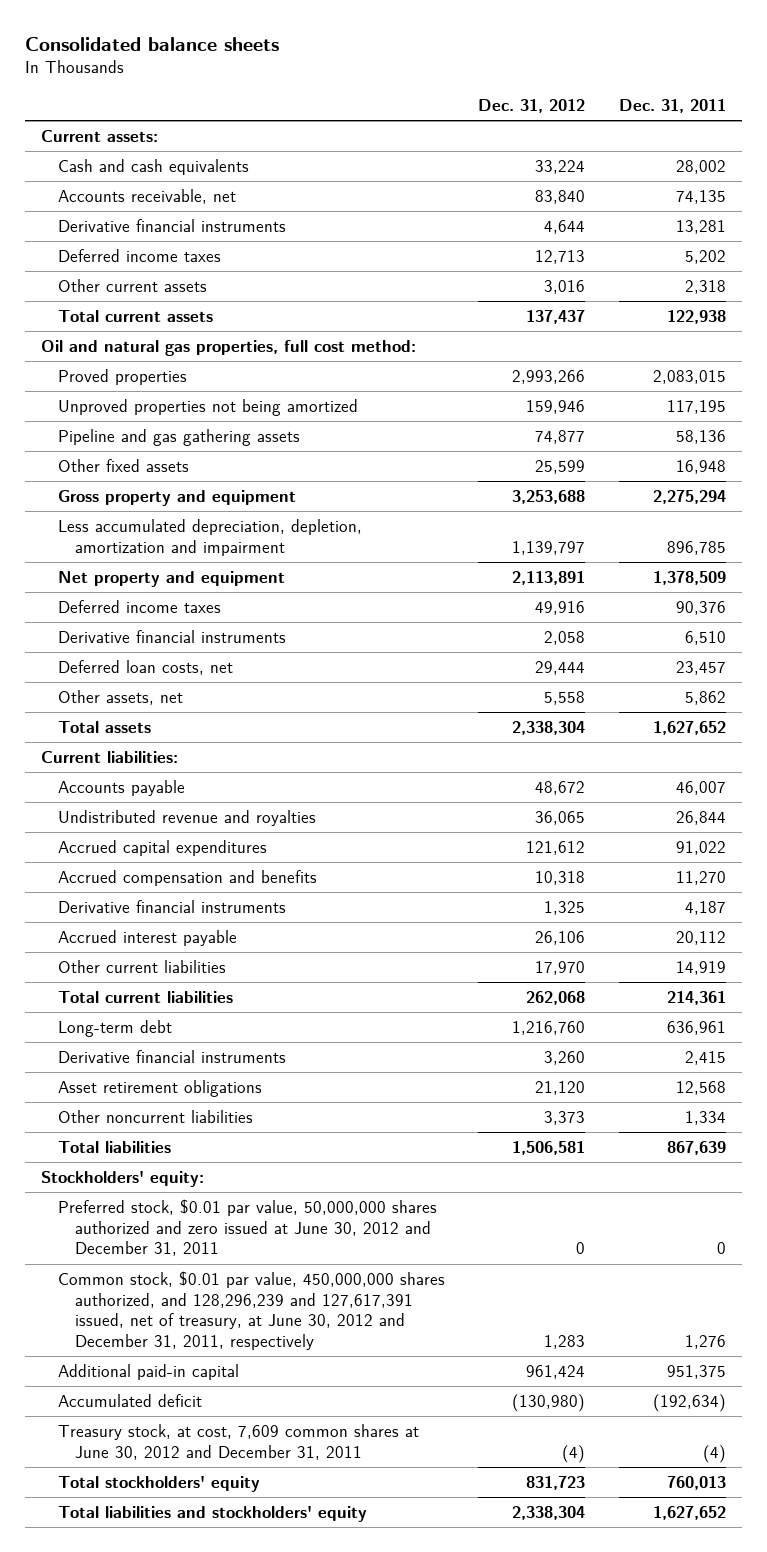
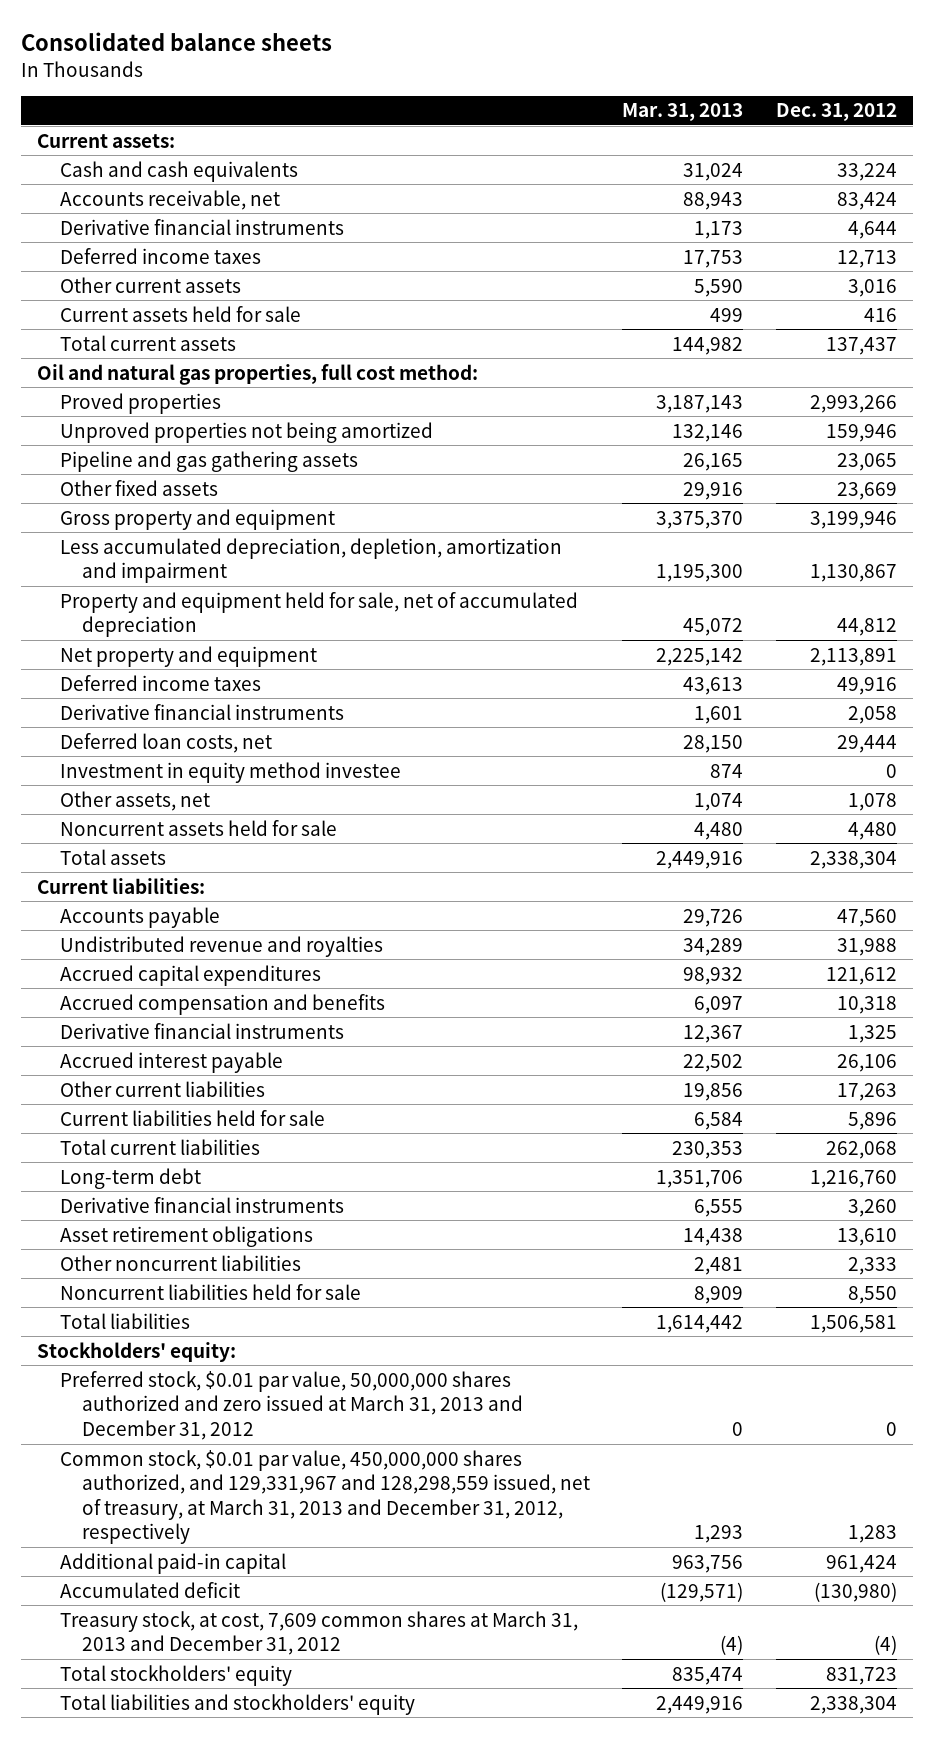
- | Dec. 31, 2012 | Dec. 31, 2011
+ | Mar. 31, 2013 | Dec. 31, 2012
- Accounts receivable, net | 83,840 | 74,135
+ Accounts receivable, net | 88,943 | 83,424
+ Current assets held for sale | 499 | 416
- Pipeline and gas gathering assets | 74,877 | 58,136
- Other fixed assets | 25,599 | 16,948
- Gross property and equipment | 3,253,688 | 2,275,294
- Less accumulated depreciation, depletion, amortization and impairment | 1,139,797 | 896,785
+ Pipeline and gas gathering assets | 26,165 | 23,065
+ Other fixed assets | 29,916 | 23,669
+ Gross property and equipment | 3,375,370 | 3,199,946
+ Less accumulated depreciation, depletion, amortization and impairment | 1,195,300 | 1,130,867
+ Property and equipment held for sale, net of accumulated depreciation | 45,072 | 44,812
- Other assets, net | 5,558 | 5,862
+ Investment in equity method investee | 874 | 0
+ Other assets, net | 1,074 | 1,078
+ Noncurrent assets held for sale | 4,480 | 4,480
- Accounts payable | 48,672 | 46,007
- Undistributed revenue and royalties | 36,065 | 26,844
+ Accounts payable | 29,726 | 47,560
+ Undistributed revenue and royalties | 34,289 | 31,988
- Other current liabilities | 17,970 | 14,919
+ Other current liabilities | 19,856 | 17,263
+ Current liabilities held for sale | 6,584 | 5,896
- Asset retirement obligations | 21,120 | 12,568
- Other noncurrent liabilities | 3,373 | 1,334
+ Asset retirement obligations | 14,438 | 13,610
+ Other noncurrent liabilities | 2,481 | 2,333
+ Noncurrent liabilities held for sale | 8,909 | 8,550
- Preferred stock, $0.01 par value, 50,000,000 shares authorized and zero issued at June 30, 2012 and December 31, 2011 | 0 | 0
- Common stock, $0.01 par value, 450,000,000 shares authorized, and 128,296,239 and 127,617,391 issued, net of treasury, at June 30, 2012 and December 31, 2011, respectively | 1,283 | 1,276
+ Preferred stock, $0.01 par value, 50,000,000 shares authorized and zero issued at March 31, 2013 and December 31, 2012 | 0 | 0
+ Common stock, $0.01 par value, 450,000,000 shares authorized, and 129,331,967 and 128,298,559 issued, net of treasury, at March 31, 2013 and December 31, 2012, respectively | 1,293 | 1,283
- Treasury stock, at cost, 7,609 common shares at June 30, 2012 and December 31, 2011 | (4) | (4)
+ Treasury stock, at cost, 7,609 common shares at March 31, 2013 and December 31, 2012 | (4) | (4)

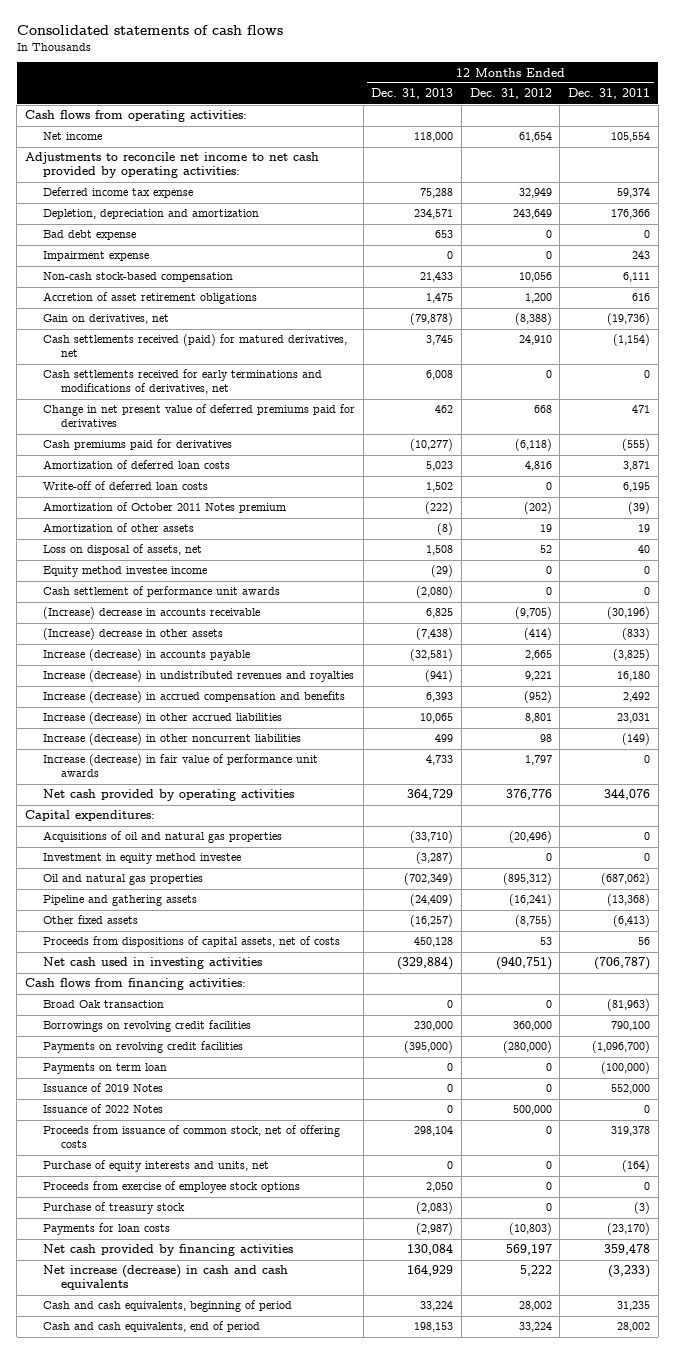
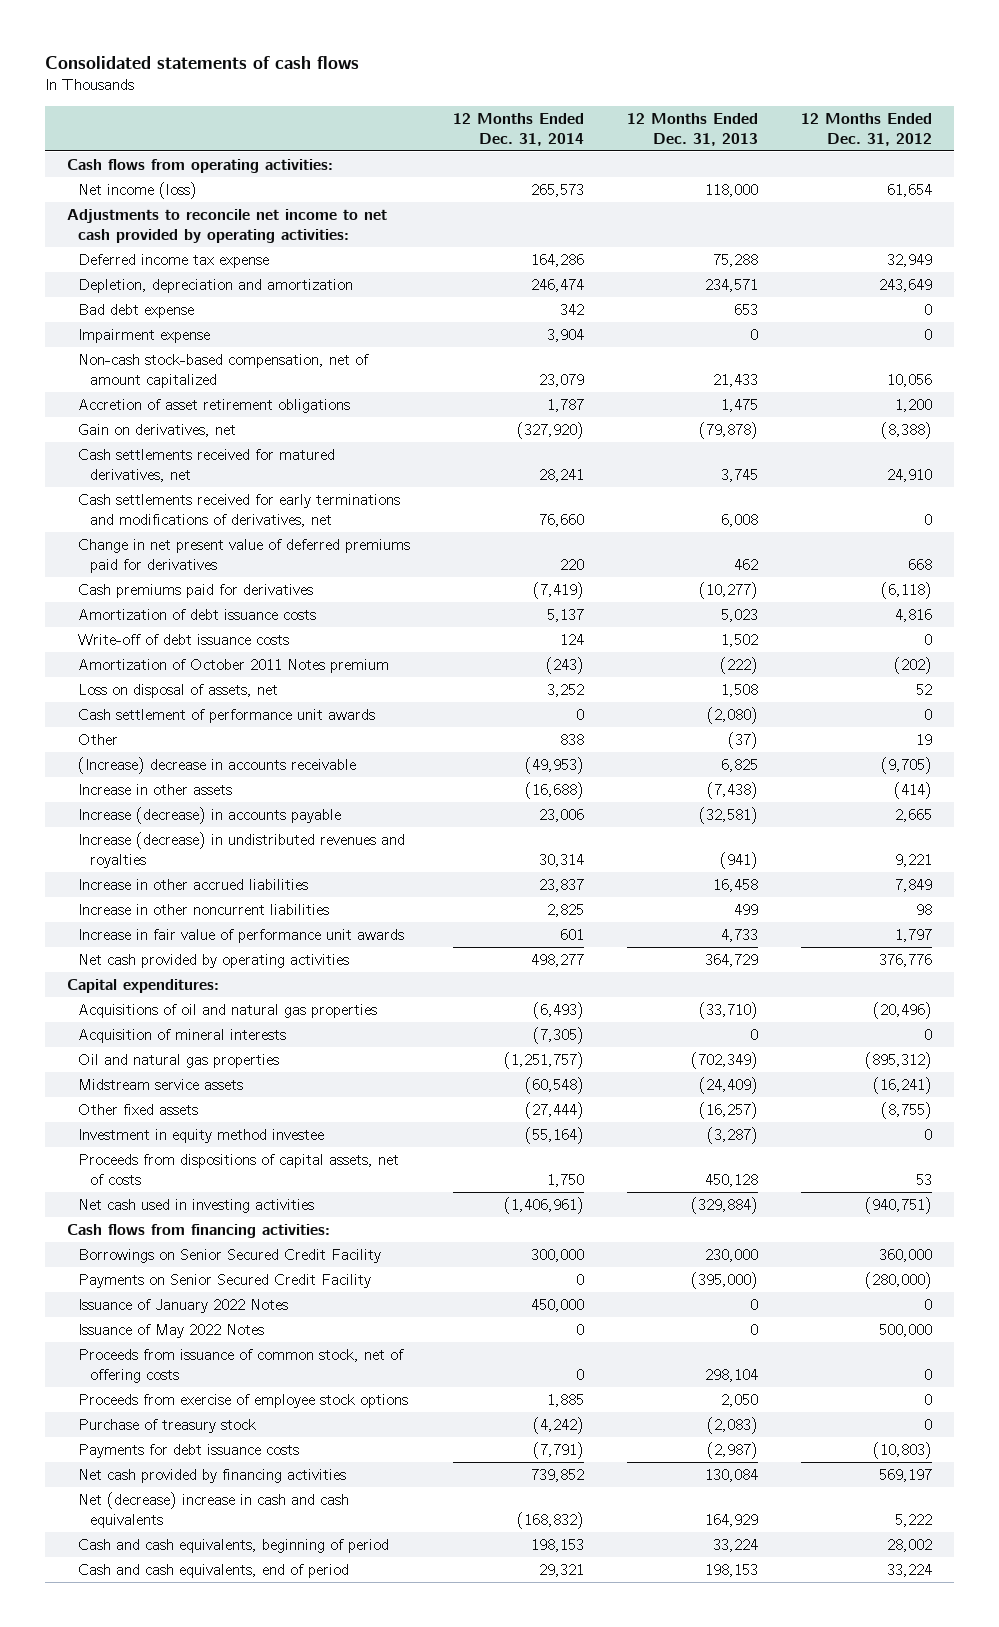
- | 12 Months Ended Dec. 31, 2013 | 12 Months Ended Dec. 31, 2012 | 12 Months Ended Dec. 31, 2011
+ | 12 Months Ended Dec. 31, 2014 | 12 Months Ended Dec. 31, 2013 | 12 Months Ended Dec. 31, 2012
- Net income | 118,000 | 61,654 | 105,554
+ Net income (loss) | 265,573 | 118,000 | 61,654
- Non-cash stock-based compensation | 21,433 | 10,056 | 6,111
+ Non-cash stock-based compensation, net of amount capitalized | 23,079 | 21,433 | 10,056
- Cash settlements received (paid) for matured derivatives, net | 3,745 | 24,910 | (1,154)
+ Cash settlements received for matured derivatives, net | 28,241 | 3,745 | 24,910
- Amortization of deferred loan costs | 5,023 | 4,816 | 3,871
- Write-off of deferred loan costs | 1,502 | 0 | 6,195
+ Amortization of debt issuance costs | 5,137 | 5,023 | 4,816
+ Write-off of debt issuance costs | 124 | 1,502 | 0
- Amortization of other assets | (8) | 19 | 19
- Equity method investee income | (29) | 0 | 0
+ Other | 838 | (37) | 19
- (Increase) decrease in other assets | (7,438) | (414) | (833)
+ Increase in other assets | (16,688) | (7,438) | (414)
- Increase (decrease) in accrued compensation and benefits | 6,393 | (952) | 2,492
- Increase (decrease) in other accrued liabilities | 10,065 | 8,801 | 23,031
- Increase (decrease) in other noncurrent liabilities | 499 | 98 | (149)
- Increase (decrease) in fair value of performance unit awards | 4,733 | 1,797 | 0
+ Increase in other accrued liabilities | 23,837 | 16,458 | 7,849
+ Increase in other noncurrent liabilities | 2,825 | 499 | 98
+ Increase in fair value of performance unit awards | 601 | 4,733 | 1,797
+ Acquisition of mineral interests | (7,305) | 0 | 0
- Pipeline and gathering assets | (24,409) | (16,241) | (13,368)
+ Midstream service assets | (60,548) | (24,409) | (16,241)
moved down: Investment in equity method investee | (55,164) | (3,287) | 0
- Broad Oak transaction | 0 | 0 | (81,963)
- Borrowings on revolving credit facilities | 230,000 | 360,000 | 790,100
- Payments on revolving credit facilities | (395,000) | (280,000) | (1,096,700)
- Payments on term loan | 0 | 0 | (100,000)
- Issuance of 2019 Notes | 0 | 0 | 552,000
- Issuance of 2022 Notes | 0 | 500,000 | 0
+ Borrowings on Senior Secured Credit Facility | 300,000 | 230,000 | 360,000
+ Payments on Senior Secured Credit Facility | 0 | (395,000) | (280,000)
+ Issuance of January 2022 Notes | 450,000 | 0 | 0
+ Issuance of May 2022 Notes | 0 | 0 | 500,000
- Purchase of equity interests and units, net | 0 | 0 | (164)
- Payments for loan costs | (2,987) | (10,803) | (23,170)
+ Payments for debt issuance costs | (7,791) | (2,987) | (10,803)
- Net increase (decrease) in cash and cash equivalents | 164,929 | 5,222 | (3,233)
+ Net (decrease) increase in cash and cash equivalents | (168,832) | 164,929 | 5,222

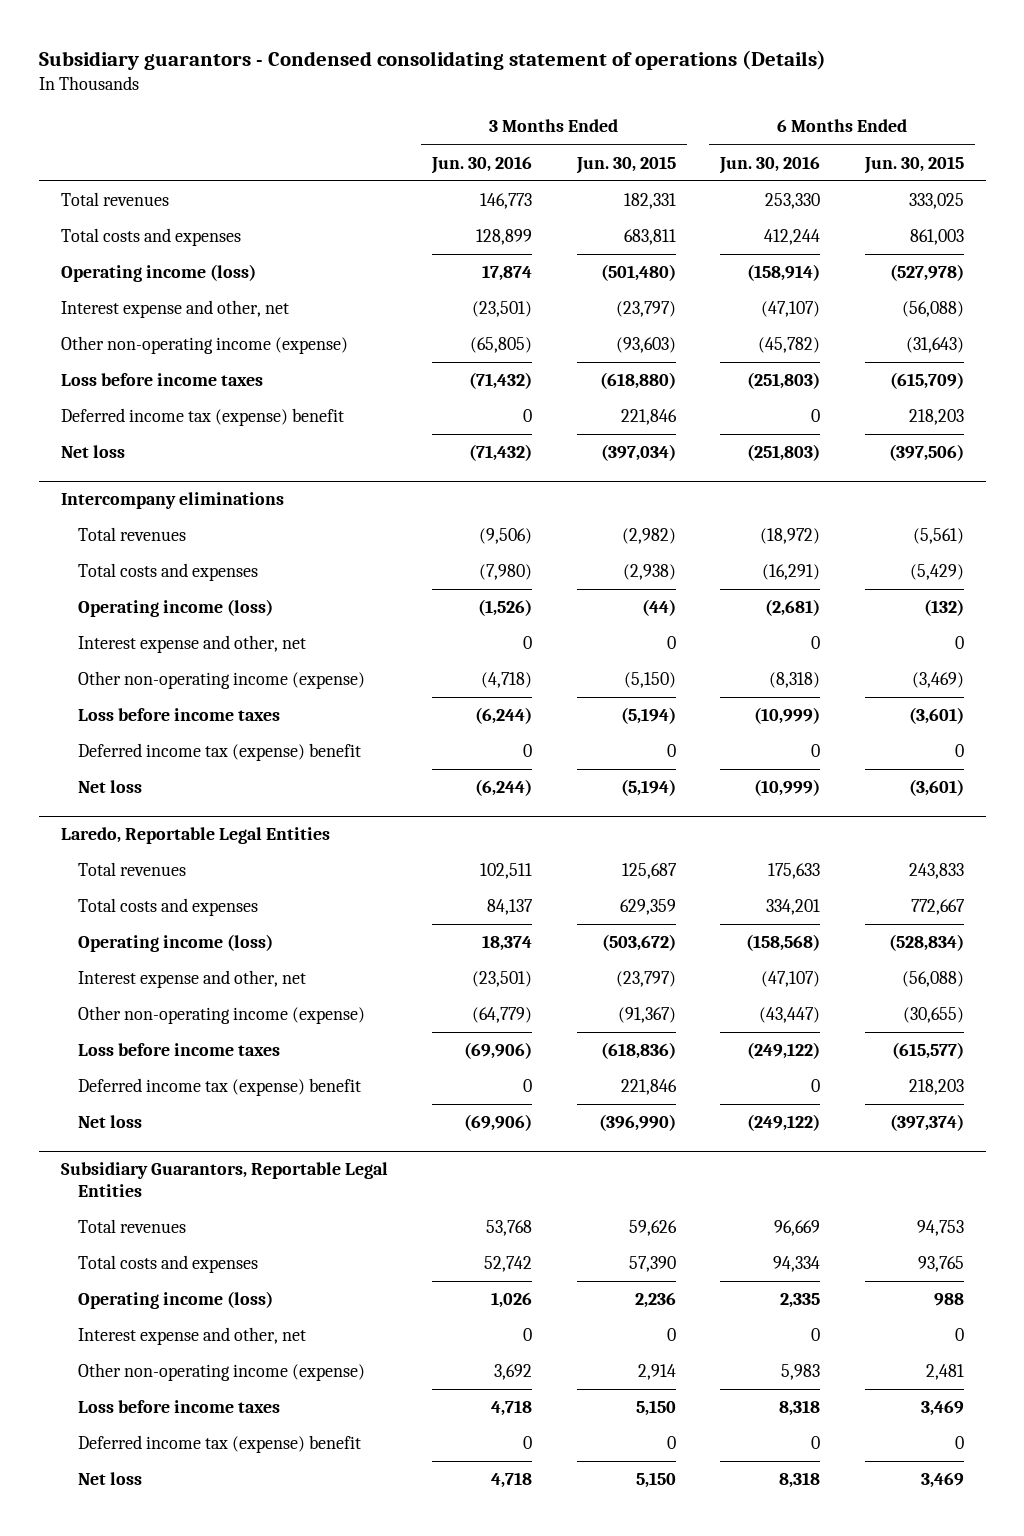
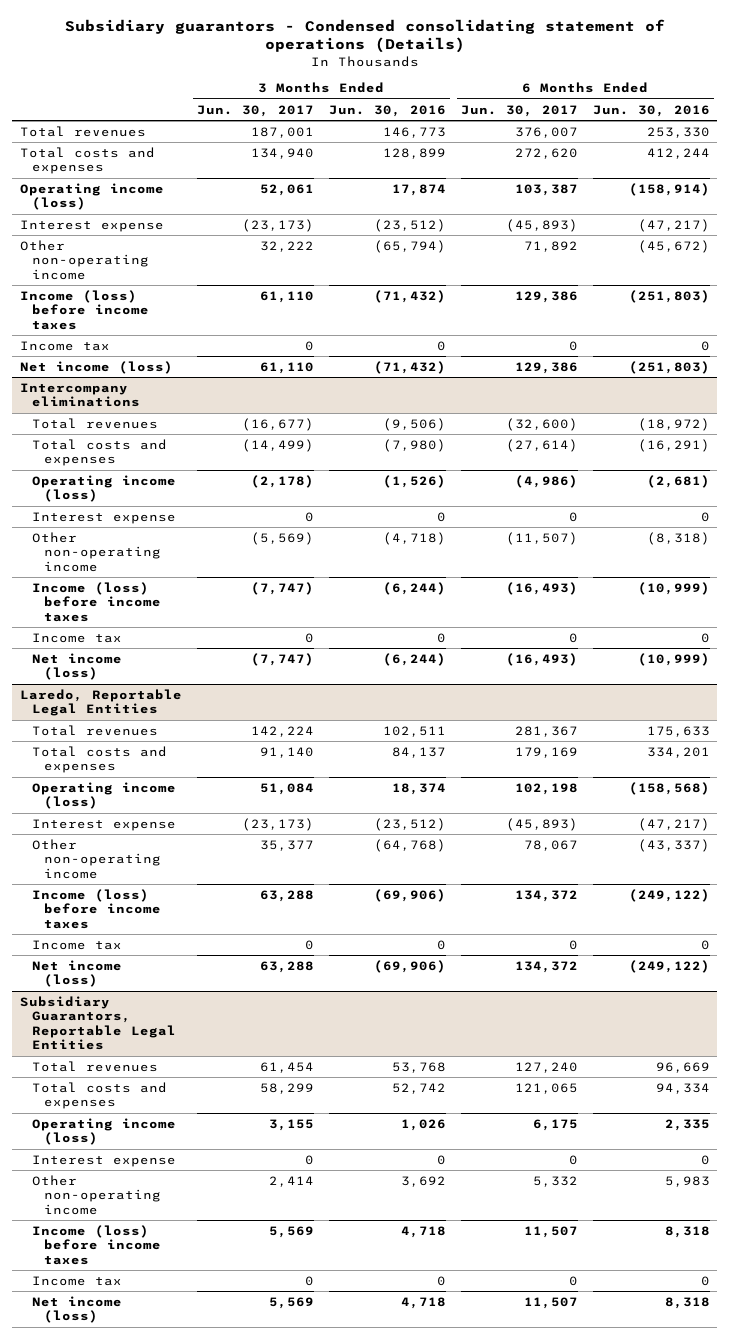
- | 3 Months Ended Jun. 30, 2016 | 3 Months Ended Jun. 30, 2015 | 6 Months Ended Jun. 30, 2016 | 6 Months Ended Jun. 30, 2015
+ | 3 Months Ended Jun. 30, 2017 | 3 Months Ended Jun. 30, 2016 | 6 Months Ended Jun. 30, 2017 | 6 Months Ended Jun. 30, 2016
- Interest expense and other, net | (23,501) | (23,797) | (47,107) | (56,088)
- Other non-operating income (expense) | (65,805) | (93,603) | (45,782) | (31,643)
- Loss before income taxes | (71,432) | (618,880) | (251,803) | (615,709)
- Deferred income tax (expense) benefit | 0 | 221,846 | 0 | 218,203
- Net loss | (71,432) | (397,034) | (251,803) | (397,506)
+ Interest expense | (23,173) | (23,512) | (45,893) | (47,217)
+ Other non-operating income | 32,222 | (65,794) | 71,892 | (45,672)
+ Income (loss) before income taxes | 61,110 | (71,432) | 129,386 | (251,803)
+ Income tax | 0 | 0 | 0 | 0
+ Net income (loss) | 61,110 | (71,432) | 129,386 | (251,803)
@ Intercompany eliminations
- Interest expense and other, net | 0 | 0 | 0 | 0
- Other non-operating income (expense) | (4,718) | (5,150) | (8,318) | (3,469)
- Loss before income taxes | (6,244) | (5,194) | (10,999) | (3,601)
- Deferred income tax (expense) benefit | 0 | 0 | 0 | 0
- Net loss | (6,244) | (5,194) | (10,999) | (3,601)
+ Interest expense | 0 | 0 | 0 | 0
+ Other non-operating income | (5,569) | (4,718) | (11,507) | (8,318)
+ Income (loss) before income taxes | (7,747) | (6,244) | (16,493) | (10,999)
+ Income tax | 0 | 0 | 0 | 0
+ Net income (loss) | (7,747) | (6,244) | (16,493) | (10,999)
@ Laredo, Reportable Legal Entities
- Interest expense and other, net | (23,501) | (23,797) | (47,107) | (56,088)
- Other non-operating income (expense) | (64,779) | (91,367) | (43,447) | (30,655)
- Loss before income taxes | (69,906) | (618,836) | (249,122) | (615,577)
- Deferred income tax (expense) benefit | 0 | 221,846 | 0 | 218,203
- Net loss | (69,906) | (396,990) | (249,122) | (397,374)
+ Interest expense | (23,173) | (23,512) | (45,893) | (47,217)
+ Other non-operating income | 35,377 | (64,768) | 78,067 | (43,337)
+ Income (loss) before income taxes | 63,288 | (69,906) | 134,372 | (249,122)
+ Income tax | 0 | 0 | 0 | 0
+ Net income (loss) | 63,288 | (69,906) | 134,372 | (249,122)
@ Subsidiary Guarantors, Reportable Legal Entities
- Interest expense and other, net | 0 | 0 | 0 | 0
- Other non-operating income (expense) | 3,692 | 2,914 | 5,983 | 2,481
- Loss before income taxes | 4,718 | 5,150 | 8,318 | 3,469
- Deferred income tax (expense) benefit | 0 | 0 | 0 | 0
- Net loss | 4,718 | 5,150 | 8,318 | 3,469
+ Interest expense | 0 | 0 | 0 | 0
+ Other non-operating income | 2,414 | 3,692 | 5,332 | 5,983
+ Income (loss) before income taxes | 5,569 | 4,718 | 11,507 | 8,318
+ Income tax | 0 | 0 | 0 | 0
+ Net income (loss) | 5,569 | 4,718 | 11,507 | 8,318

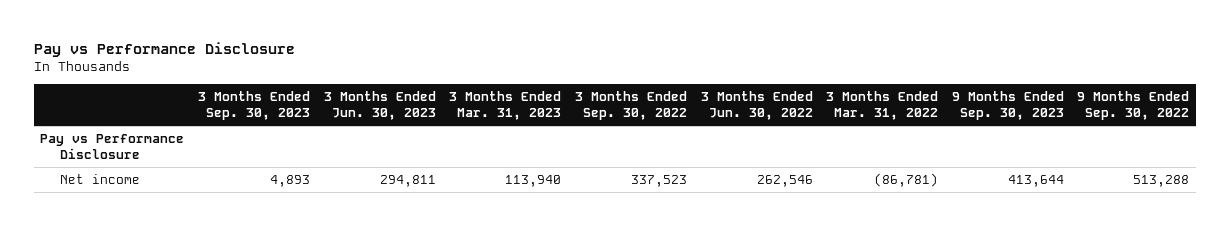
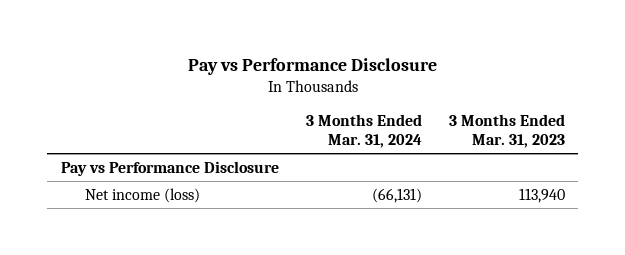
- | 3 Months Ended Sep. 30, 2023 | 3 Months Ended Jun. 30, 2023 | 3 Months Ended Mar. 31, 2023 | 3 Months Ended Sep. 30, 2022 | 3 Months Ended Jun. 30, 2022 | 3 Months Ended Mar. 31, 2022 | 9 Months Ended Sep. 30, 2023 | 9 Months Ended Sep. 30, 2022
+ | 3 Months Ended Mar. 31, 2024 | 3 Months Ended Mar. 31, 2023
- Net income | 4,893 | 294,811 | 113,940 | 337,523 | 262,546 | (86,781) | 413,644 | 513,288
+ Net income (loss) | (66,131) | 113,940

